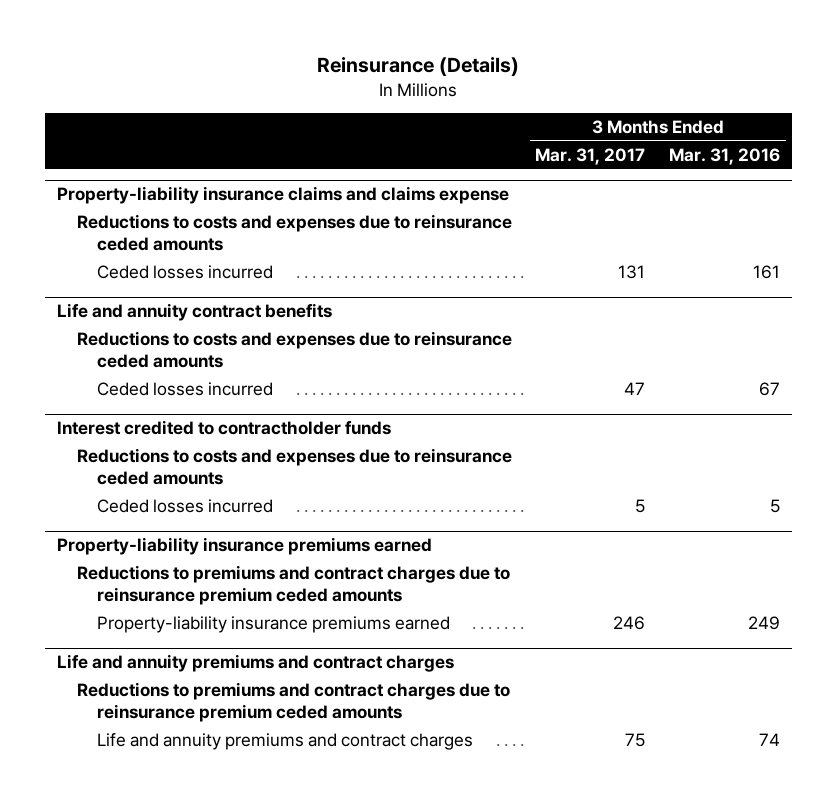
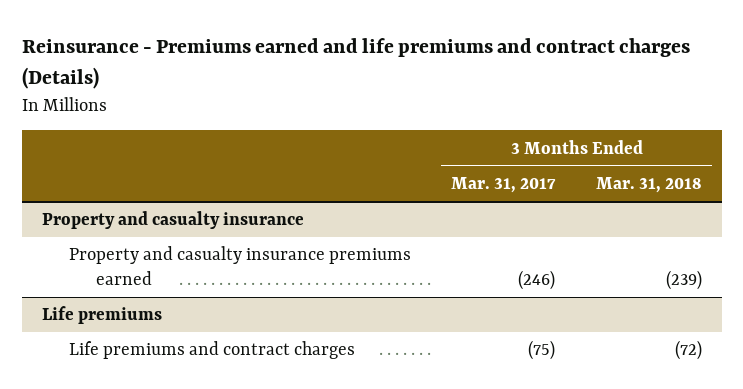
- Reinsurance (Details)
+ Reinsurance - Premiums earned and life premiums and contract charges (Details)
- | 3 Months Ended Mar. 31, 2017 | 3 Months Ended Mar. 31, 2016
+ | 3 Months Ended Mar. 31, 2017 | 3 Months Ended Mar. 31, 2018
- Property-liability insurance claims and claims expense
- Reductions to costs and expenses due to reinsurance ceded amounts
- Ceded losses incurred | 131 | 161
- Life and annuity contract benefits
- Reductions to costs and expenses due to reinsurance ceded amounts
- Ceded losses incurred | 47 | 67
- Interest credited to contractholder funds
- Reductions to costs and expenses due to reinsurance ceded amounts
- Ceded losses incurred | 5 | 5
- Property-liability insurance premiums earned
- Reductions to premiums and contract charges due to reinsurance premium ceded amounts
- Property-liability insurance premiums earned | 246 | 249
- Life and annuity premiums and contract charges
- Reductions to premiums and contract charges due to reinsurance premium ceded amounts
- Life and annuity premiums and contract charges | 75 | 74
+ Property and casualty insurance
+ Property and casualty insurance premiums earned | (246) | (239)
+ Life premiums
+ Life premiums and contract charges | (75) | (72)

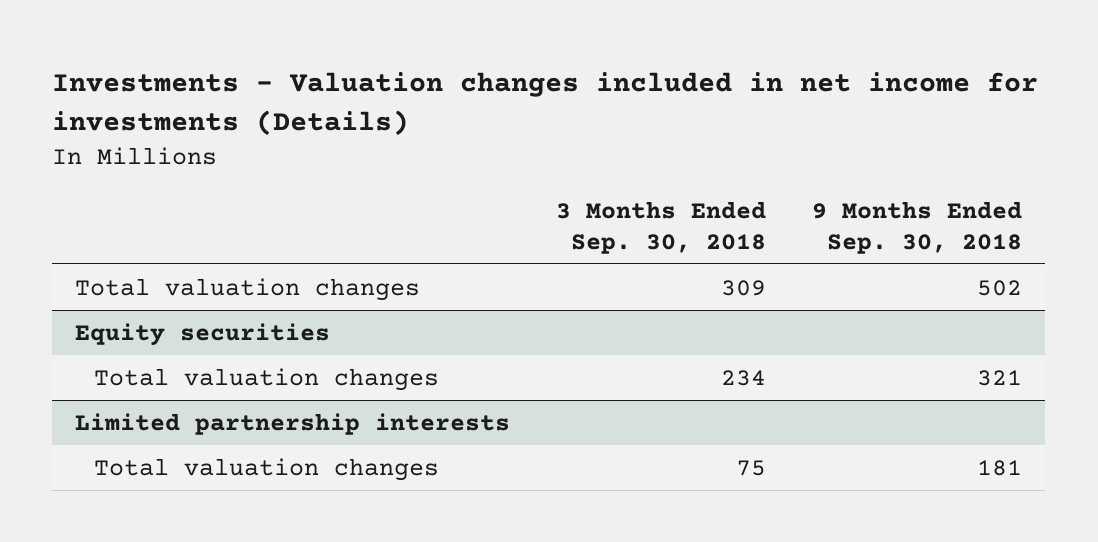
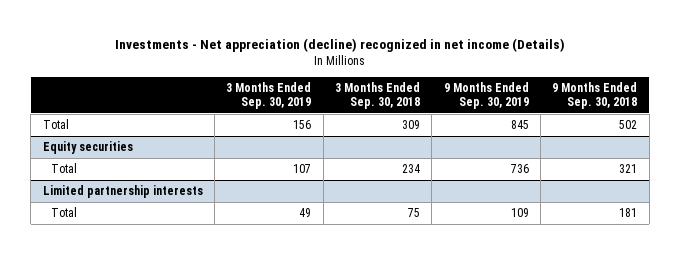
- Investments - Valuation changes included in net income for investments (Details)
+ Investments - Net appreciation (decline) recognized in net income (Details)
- | 3 Months Ended Sep. 30, 2018 | 9 Months Ended Sep. 30, 2018
+ | 3 Months Ended Sep. 30, 2019 | 3 Months Ended Sep. 30, 2018 | 9 Months Ended Sep. 30, 2019 | 9 Months Ended Sep. 30, 2018
- Total valuation changes | 309 | 502
+ Total | 156 | 309 | 845 | 502
@ Equity securities
- Total valuation changes | 234 | 321
+ Total | 107 | 234 | 736 | 321
@ Limited partnership interests
- Total valuation changes | 75 | 181
+ Total | 49 | 75 | 109 | 181

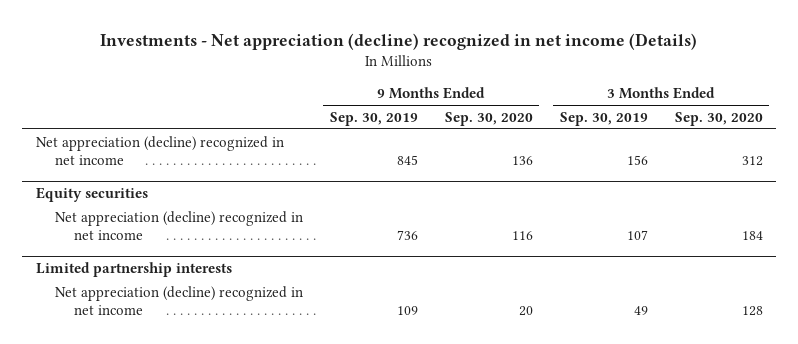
- | 3 Months Ended Sep. 30, 2019 | 3 Months Ended Sep. 30, 2018 | 9 Months Ended Sep. 30, 2019 | 9 Months Ended Sep. 30, 2018
+ | 9 Months Ended Sep. 30, 2019 | 9 Months Ended Sep. 30, 2020 | 3 Months Ended Sep. 30, 2019 | 3 Months Ended Sep. 30, 2020
- Total | 156 | 309 | 845 | 502
+ Net appreciation (decline) recognized in net income | 845 | 136 | 156 | 312
@ Equity securities
- Total | 107 | 234 | 736 | 321
+ Net appreciation (decline) recognized in net income | 736 | 116 | 107 | 184
@ Limited partnership interests
- Total | 49 | 75 | 109 | 181
+ Net appreciation (decline) recognized in net income | 109 | 20 | 49 | 128

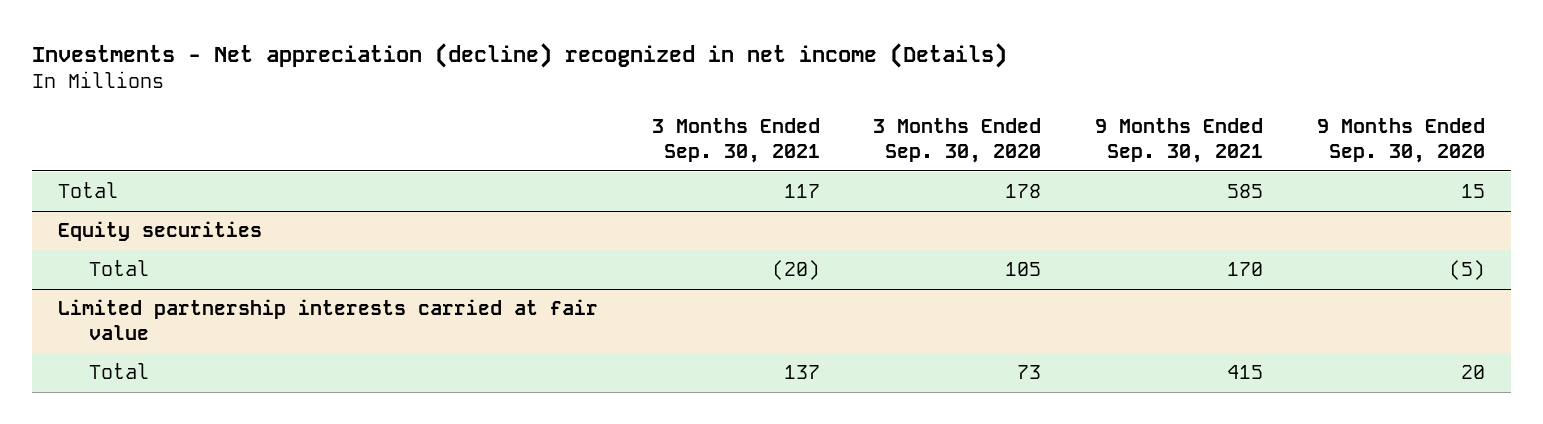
- | 9 Months Ended Sep. 30, 2019 | 9 Months Ended Sep. 30, 2020 | 3 Months Ended Sep. 30, 2019 | 3 Months Ended Sep. 30, 2020
+ | 3 Months Ended Sep. 30, 2021 | 3 Months Ended Sep. 30, 2020 | 9 Months Ended Sep. 30, 2021 | 9 Months Ended Sep. 30, 2020
- Net appreciation (decline) recognized in net income | 845 | 136 | 156 | 312
+ Total | 117 | 178 | 585 | 15
@ Equity securities
- Net appreciation (decline) recognized in net income | 736 | 116 | 107 | 184
- Limited partnership interests
- Net appreciation (decline) recognized in net income | 109 | 20 | 49 | 128
@ Equity securities
+ Total | (20) | 105 | 170 | (5)
+ Limited partnership interests carried at fair value
+ Total | 137 | 73 | 415 | 20

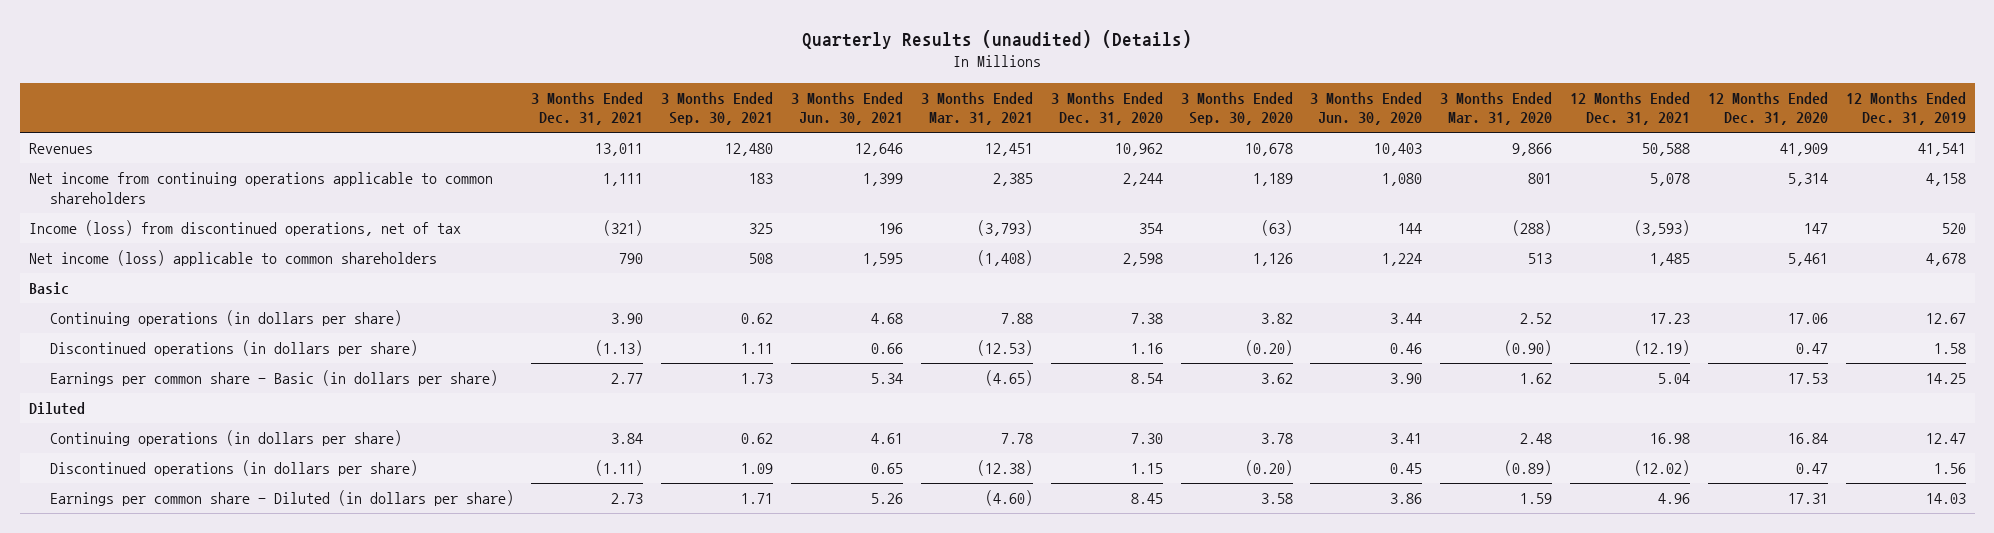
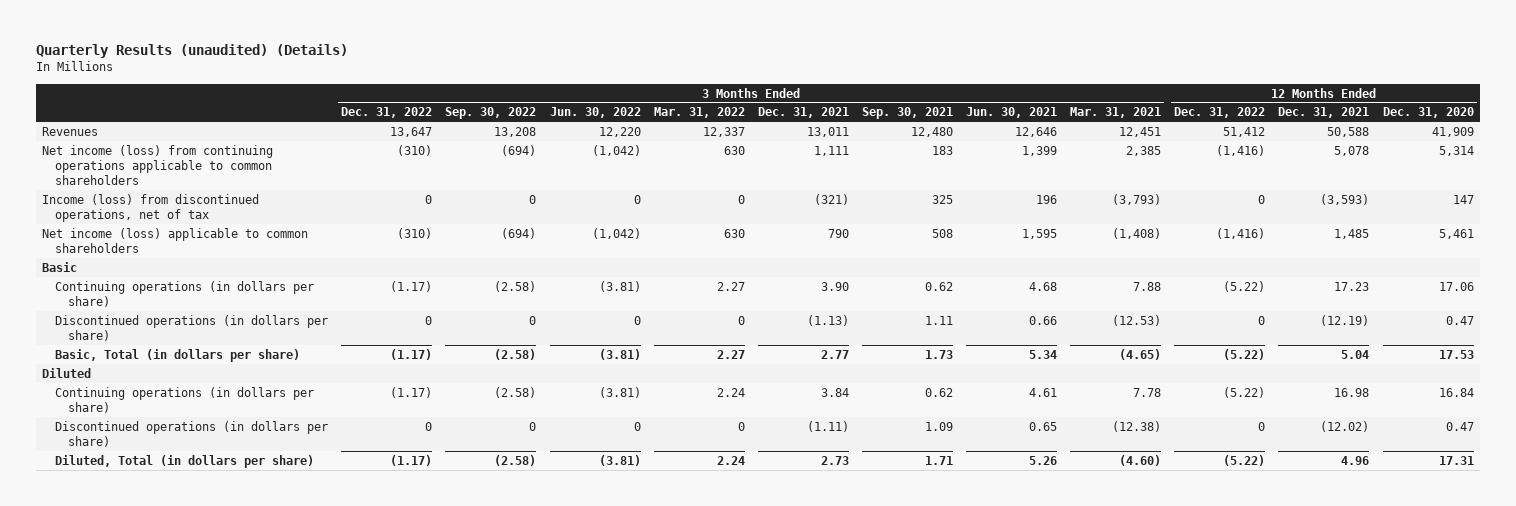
- | 3 Months Ended Dec. 31, 2021 | 3 Months Ended Sep. 30, 2021 | 3 Months Ended Jun. 30, 2021 | 3 Months Ended Mar. 31, 2021 | 3 Months Ended Dec. 31, 2020 | 3 Months Ended Sep. 30, 2020 | 3 Months Ended Jun. 30, 2020 | 3 Months Ended Mar. 31, 2020 | 12 Months Ended Dec. 31, 2021 | 12 Months Ended Dec. 31, 2020 | 12 Months Ended Dec. 31, 2019
+ | 3 Months Ended Dec. 31, 2022 | 3 Months Ended Sep. 30, 2022 | 3 Months Ended Jun. 30, 2022 | 3 Months Ended Mar. 31, 2022 | 3 Months Ended Dec. 31, 2021 | 3 Months Ended Sep. 30, 2021 | 3 Months Ended Jun. 30, 2021 | 3 Months Ended Mar. 31, 2021 | 12 Months Ended Dec. 31, 2022 | 12 Months Ended Dec. 31, 2021 | 12 Months Ended Dec. 31, 2020
- Net income from continuing operations applicable to common shareholders | 1,111 | 183 | 1,399 | 2,385 | 2,244 | 1,189 | 1,080 | 801 | 5,078 | 5,314 | 4,158
+ Net income (loss) from continuing operations applicable to common shareholders | (310) | (694) | (1,042) | 630 | 1,111 | 183 | 1,399 | 2,385 | (1,416) | 5,078 | 5,314
- Earnings per common share - Basic (in dollars per share) | 2.77 | 1.73 | 5.34 | (4.65) | 8.54 | 3.62 | 3.90 | 1.62 | 5.04 | 17.53 | 14.25
+ Basic, Total (in dollars per share) | (1.17) | (2.58) | (3.81) | 2.27 | 2.77 | 1.73 | 5.34 | (4.65) | (5.22) | 5.04 | 17.53
- Earnings per common share - Diluted (in dollars per share) | 2.73 | 1.71 | 5.26 | (4.60) | 8.45 | 3.58 | 3.86 | 1.59 | 4.96 | 17.31 | 14.03
+ Diluted, Total (in dollars per share) | (1.17) | (2.58) | (3.81) | 2.24 | 2.73 | 1.71 | 5.26 | (4.60) | (5.22) | 4.96 | 17.31

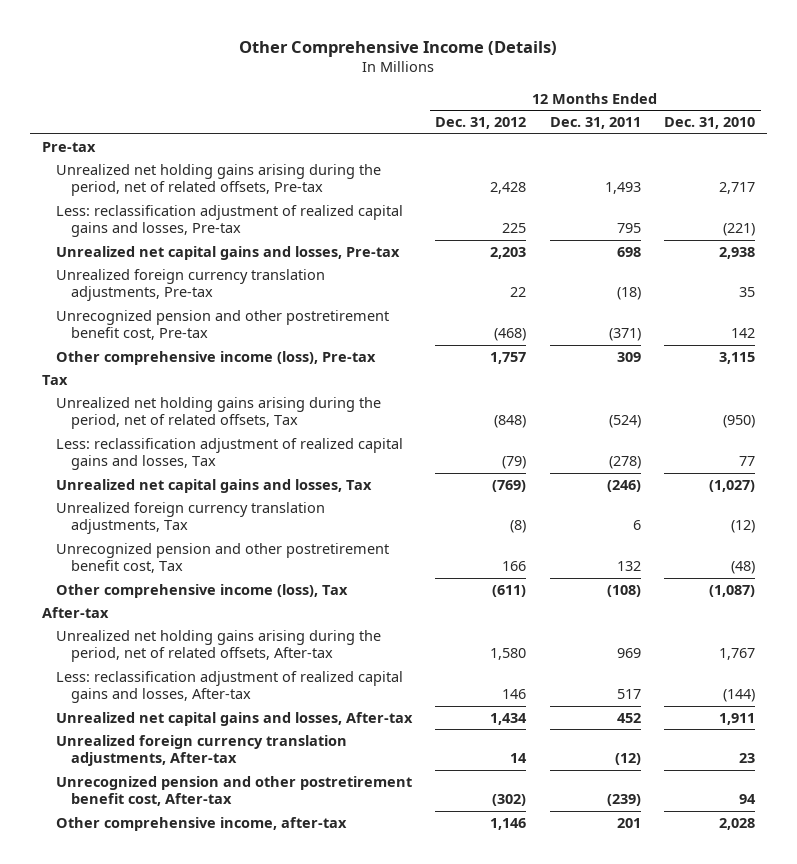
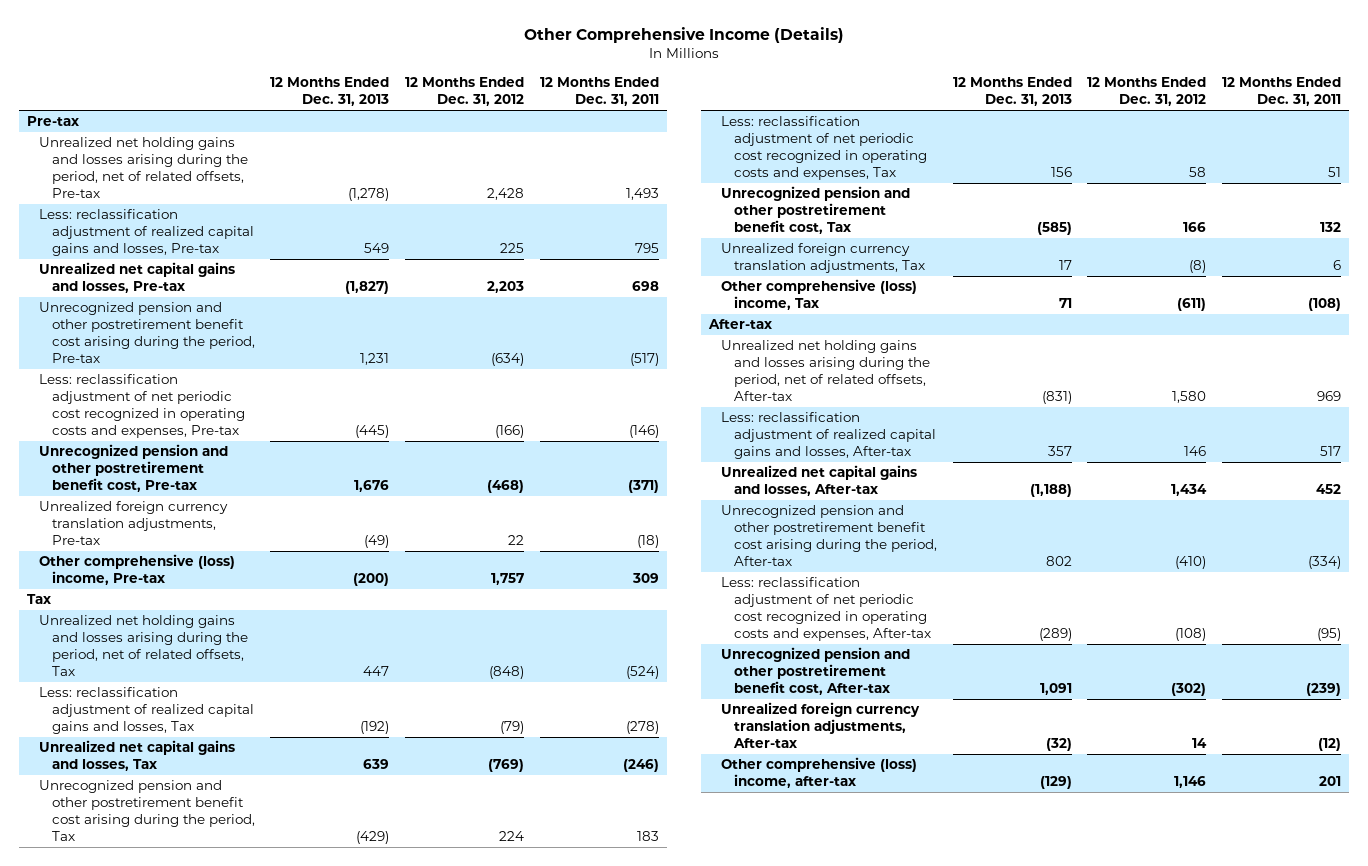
- | 12 Months Ended Dec. 31, 2012 | 12 Months Ended Dec. 31, 2011 | 12 Months Ended Dec. 31, 2010
+ | 12 Months Ended Dec. 31, 2013 | 12 Months Ended Dec. 31, 2012 | 12 Months Ended Dec. 31, 2011
- Unrealized net holding gains arising during the period, net of related offsets, Pre-tax | 2,428 | 1,493 | 2,717
+ Unrealized net holding gains and losses arising during the period, net of related offsets, Pre-tax | (1,278) | 2,428 | 1,493
+ Unrecognized pension and other postretirement benefit cost arising during the period, Pre-tax | 1,231 | (634) | (517)
+ Less: reclassification adjustment of net periodic cost recognized in operating costs and expenses, Pre-tax | (445) | (166) | (146)
- Other comprehensive income (loss), Pre-tax | 1,757 | 309 | 3,115
moved down: Unrealized foreign currency translation adjustments, Pre-tax | (49) | 22 | (18)
+ Other comprehensive (loss) income, Pre-tax | (200) | 1,757 | 309
- Unrealized net holding gains arising during the period, net of related offsets, Tax | (848) | (524) | (950)
+ Unrealized net holding gains and losses arising during the period, net of related offsets, Tax | 447 | (848) | (524)
+ Unrecognized pension and other postretirement benefit cost arising during the period, Tax | (429) | 224 | 183
+ Less: reclassification adjustment of net periodic cost recognized in operating costs and expenses, Tax | 156 | 58 | 51
- Other comprehensive income (loss), Tax | (611) | (108) | (1,087)
moved down: Unrealized foreign currency translation adjustments, Tax | 17 | (8) | 6
+ Other comprehensive (loss) income, Tax | 71 | (611) | (108)
- Unrealized net holding gains arising during the period, net of related offsets, After-tax | 1,580 | 969 | 1,767
+ Unrealized net holding gains and losses arising during the period, net of related offsets, After-tax | (831) | 1,580 | 969
+ Unrecognized pension and other postretirement benefit cost arising during the period, After-tax | 802 | (410) | (334)
+ Less: reclassification adjustment of net periodic cost recognized in operating costs and expenses, After-tax | (289) | (108) | (95)
- Other comprehensive income, after-tax | 1,146 | 201 | 2,028
moved down: Unrealized foreign currency translation adjustments, After-tax | (32) | 14 | (12)
+ Other comprehensive (loss) income, after-tax | (129) | 1,146 | 201

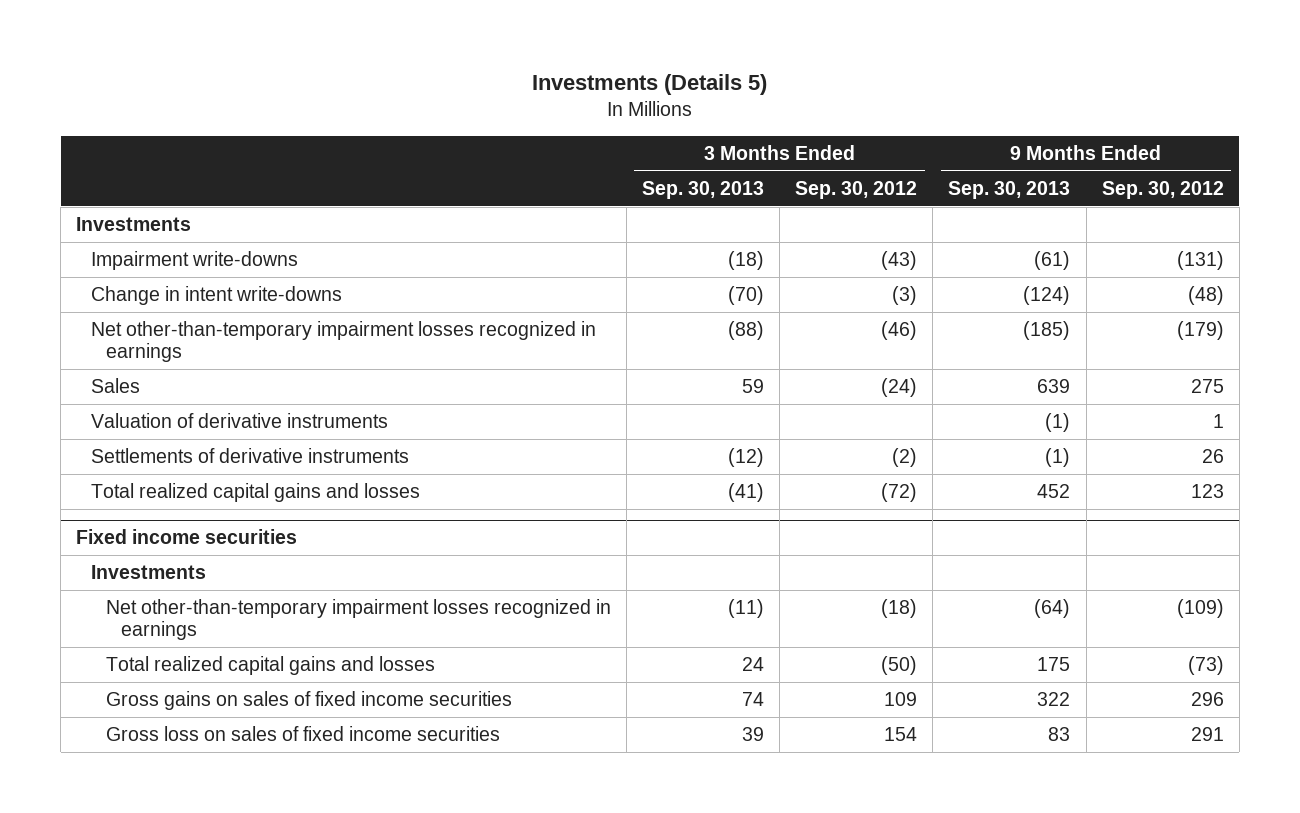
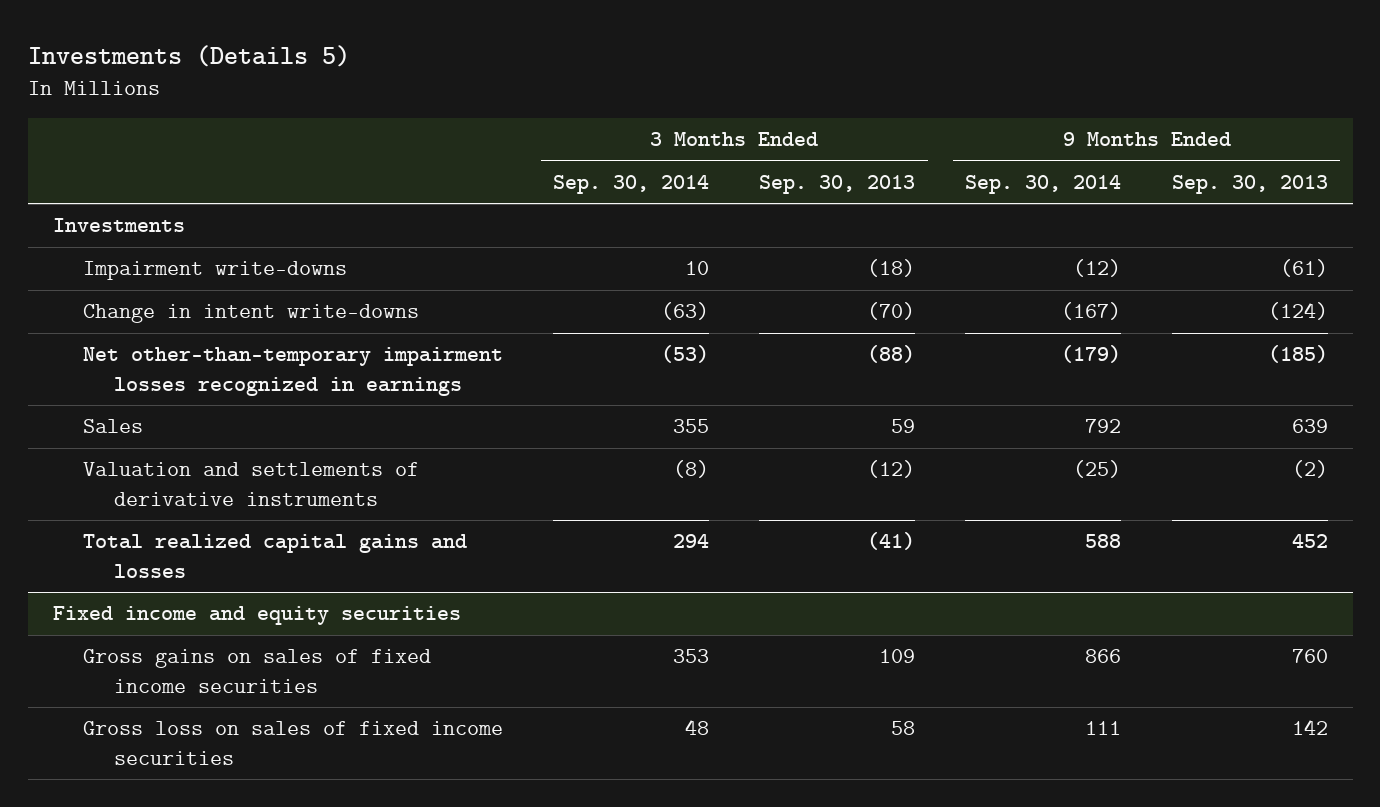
- | 3 Months Ended Sep. 30, 2013 | 3 Months Ended Sep. 30, 2012 | 9 Months Ended Sep. 30, 2013 | 9 Months Ended Sep. 30, 2012
+ | 3 Months Ended Sep. 30, 2014 | 3 Months Ended Sep. 30, 2013 | 9 Months Ended Sep. 30, 2014 | 9 Months Ended Sep. 30, 2013
- Valuation of derivative instruments | | | (1) | 1
- Settlements of derivative instruments | (12) | (2) | (1) | 26
+ Valuation and settlements of derivative instruments | (8) | (12) | (25) | (2)
- Fixed income securities
- Investments
- Net other-than-temporary impairment losses recognized in earnings | (11) | (18) | (64) | (109)
- Total realized capital gains and losses | 24 | (50) | 175 | (73)
- Gross gains on sales of fixed income securities | 74 | 109 | 322 | 296
- Gross loss on sales of fixed income securities | 39 | 154 | 83 | 291
+ Fixed income and equity securities
+ Gross gains on sales of fixed income securities | 353 | 109 | 866 | 760
+ Gross loss on sales of fixed income securities | 48 | 58 | 111 | 142

